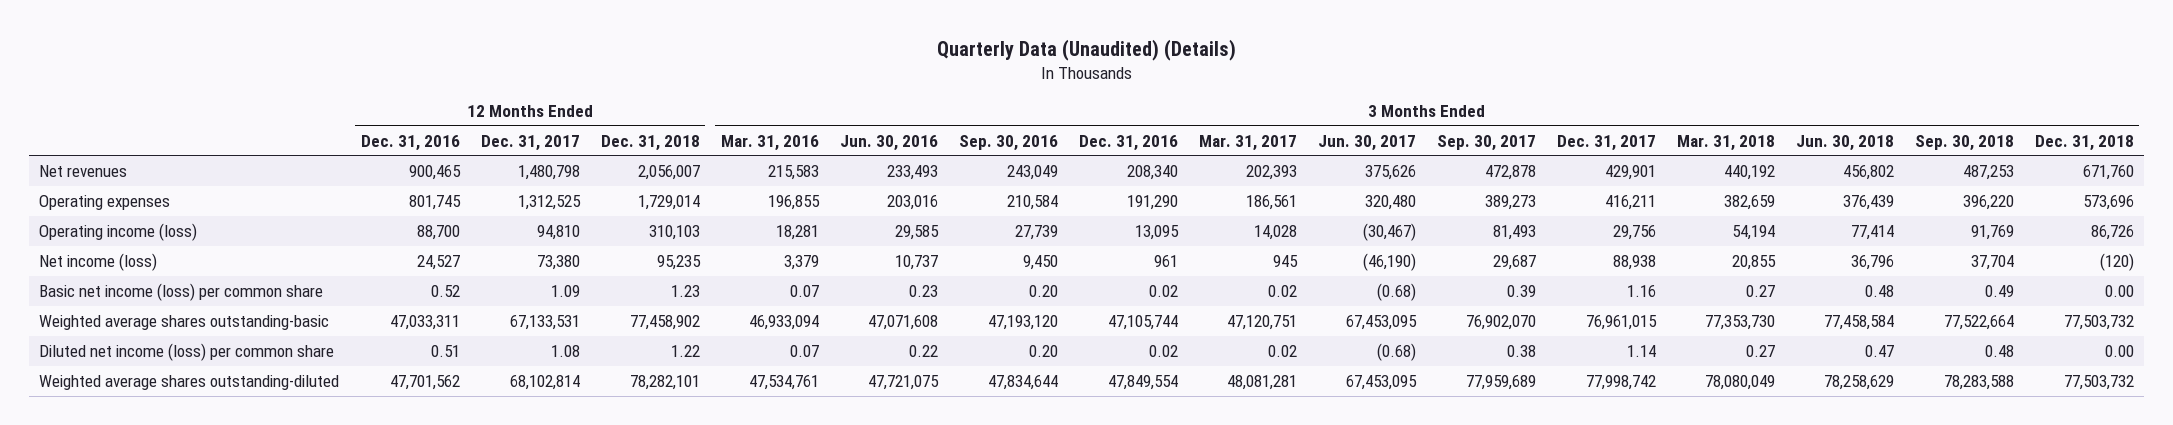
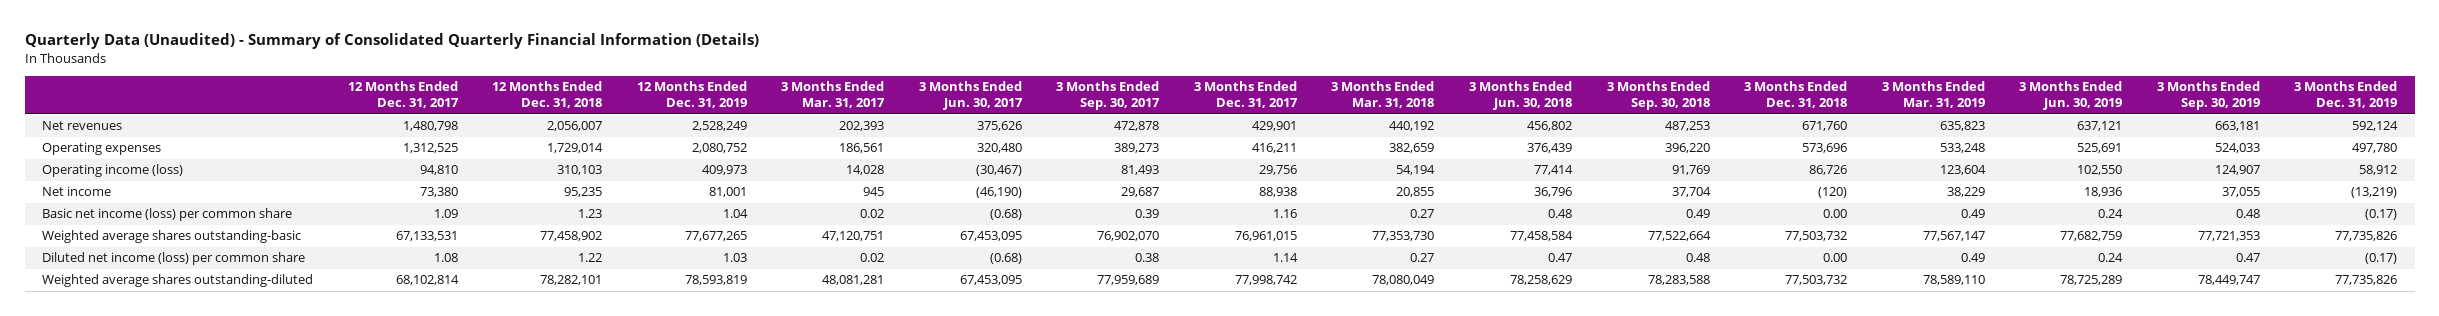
- Quarterly Data (Unaudited) (Details)
+ Quarterly Data (Unaudited) - Summary of Consolidated Quarterly Financial Information (Details)
- | 12 Months Ended Dec. 31, 2016 | 12 Months Ended Dec. 31, 2017 | 12 Months Ended Dec. 31, 2018 | 3 Months Ended Mar. 31, 2016 | 3 Months Ended Jun. 30, 2016 | 3 Months Ended Sep. 30, 2016 | 3 Months Ended Dec. 31, 2016 | 3 Months Ended Mar. 31, 2017 | 3 Months Ended Jun. 30, 2017 | 3 Months Ended Sep. 30, 2017 | 3 Months Ended Dec. 31, 2017 | 3 Months Ended Mar. 31, 2018 | 3 Months Ended Jun. 30, 2018 | 3 Months Ended Sep. 30, 2018 | 3 Months Ended Dec. 31, 2018
+ | 12 Months Ended Dec. 31, 2017 | 12 Months Ended Dec. 31, 2018 | 12 Months Ended Dec. 31, 2019 | 3 Months Ended Mar. 31, 2017 | 3 Months Ended Jun. 30, 2017 | 3 Months Ended Sep. 30, 2017 | 3 Months Ended Dec. 31, 2017 | 3 Months Ended Mar. 31, 2018 | 3 Months Ended Jun. 30, 2018 | 3 Months Ended Sep. 30, 2018 | 3 Months Ended Dec. 31, 2018 | 3 Months Ended Mar. 31, 2019 | 3 Months Ended Jun. 30, 2019 | 3 Months Ended Sep. 30, 2019 | 3 Months Ended Dec. 31, 2019
- Net income (loss) | 24,527 | 73,380 | 95,235 | 3,379 | 10,737 | 9,450 | 961 | 945 | (46,190) | 29,687 | 88,938 | 20,855 | 36,796 | 37,704 | (120)
+ Net income | 73,380 | 95,235 | 81,001 | 945 | (46,190) | 29,687 | 88,938 | 20,855 | 36,796 | 37,704 | (120) | 38,229 | 18,936 | 37,055 | (13,219)

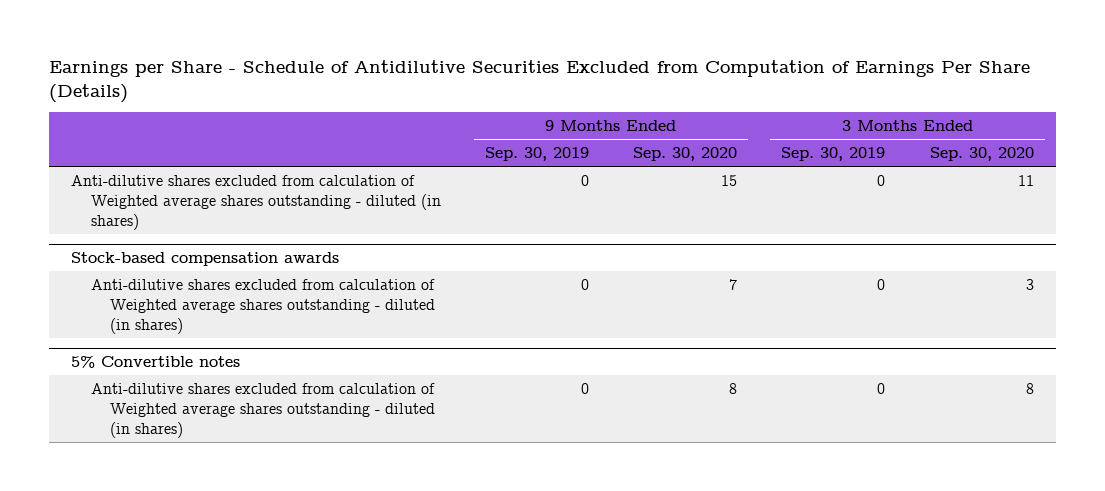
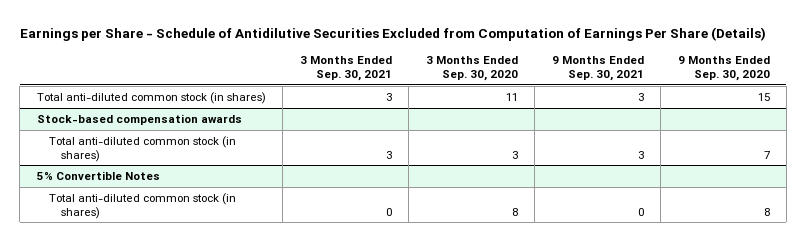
- | 9 Months Ended Sep. 30, 2019 | 9 Months Ended Sep. 30, 2020 | 3 Months Ended Sep. 30, 2019 | 3 Months Ended Sep. 30, 2020
+ | 3 Months Ended Sep. 30, 2021 | 3 Months Ended Sep. 30, 2020 | 9 Months Ended Sep. 30, 2021 | 9 Months Ended Sep. 30, 2020
- Anti-dilutive shares excluded from calculation of Weighted average shares outstanding - diluted (in shares) | 0 | 15 | 0 | 11
+ Total anti-diluted common stock (in shares) | 3 | 11 | 3 | 15
@ Stock-based compensation awards
- Anti-dilutive shares excluded from calculation of Weighted average shares outstanding - diluted (in shares) | 0 | 7 | 0 | 3
- 5% Convertible notes
- Anti-dilutive shares excluded from calculation of Weighted average shares outstanding - diluted (in shares) | 0 | 8 | 0 | 8
@ Stock-based compensation awards
+ Total anti-diluted common stock (in shares) | 3 | 3 | 3 | 7
+ 5% Convertible Notes
+ Total anti-diluted common stock (in shares) | 0 | 8 | 0 | 8

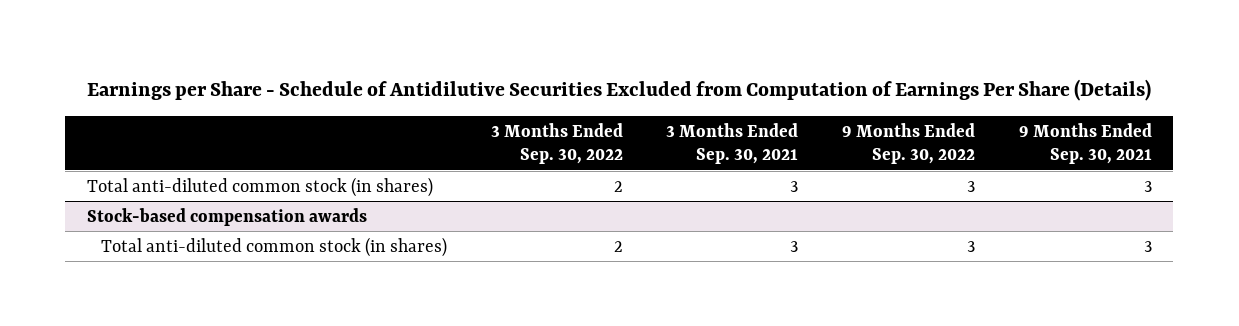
- | 3 Months Ended Sep. 30, 2021 | 3 Months Ended Sep. 30, 2020 | 9 Months Ended Sep. 30, 2021 | 9 Months Ended Sep. 30, 2020
+ | 3 Months Ended Sep. 30, 2022 | 3 Months Ended Sep. 30, 2021 | 9 Months Ended Sep. 30, 2022 | 9 Months Ended Sep. 30, 2021
- 5% Convertible Notes
- Total anti-diluted common stock (in shares) | 0 | 8 | 0 | 8

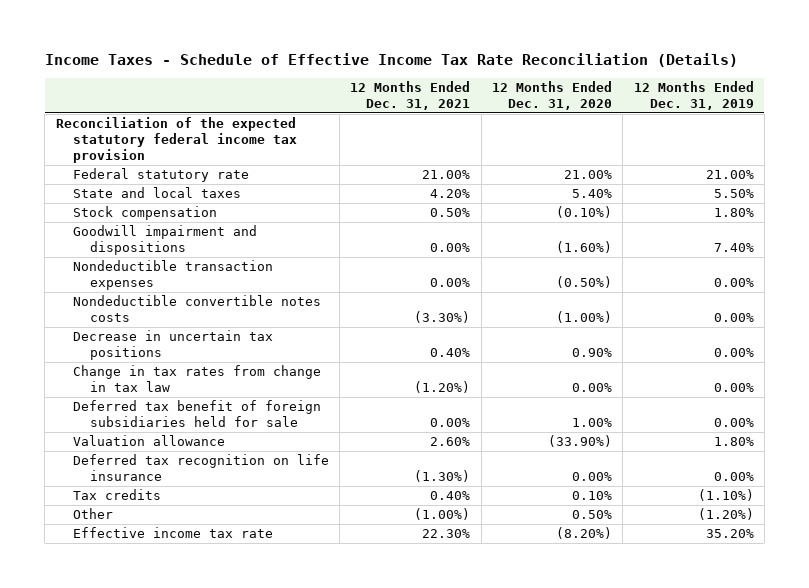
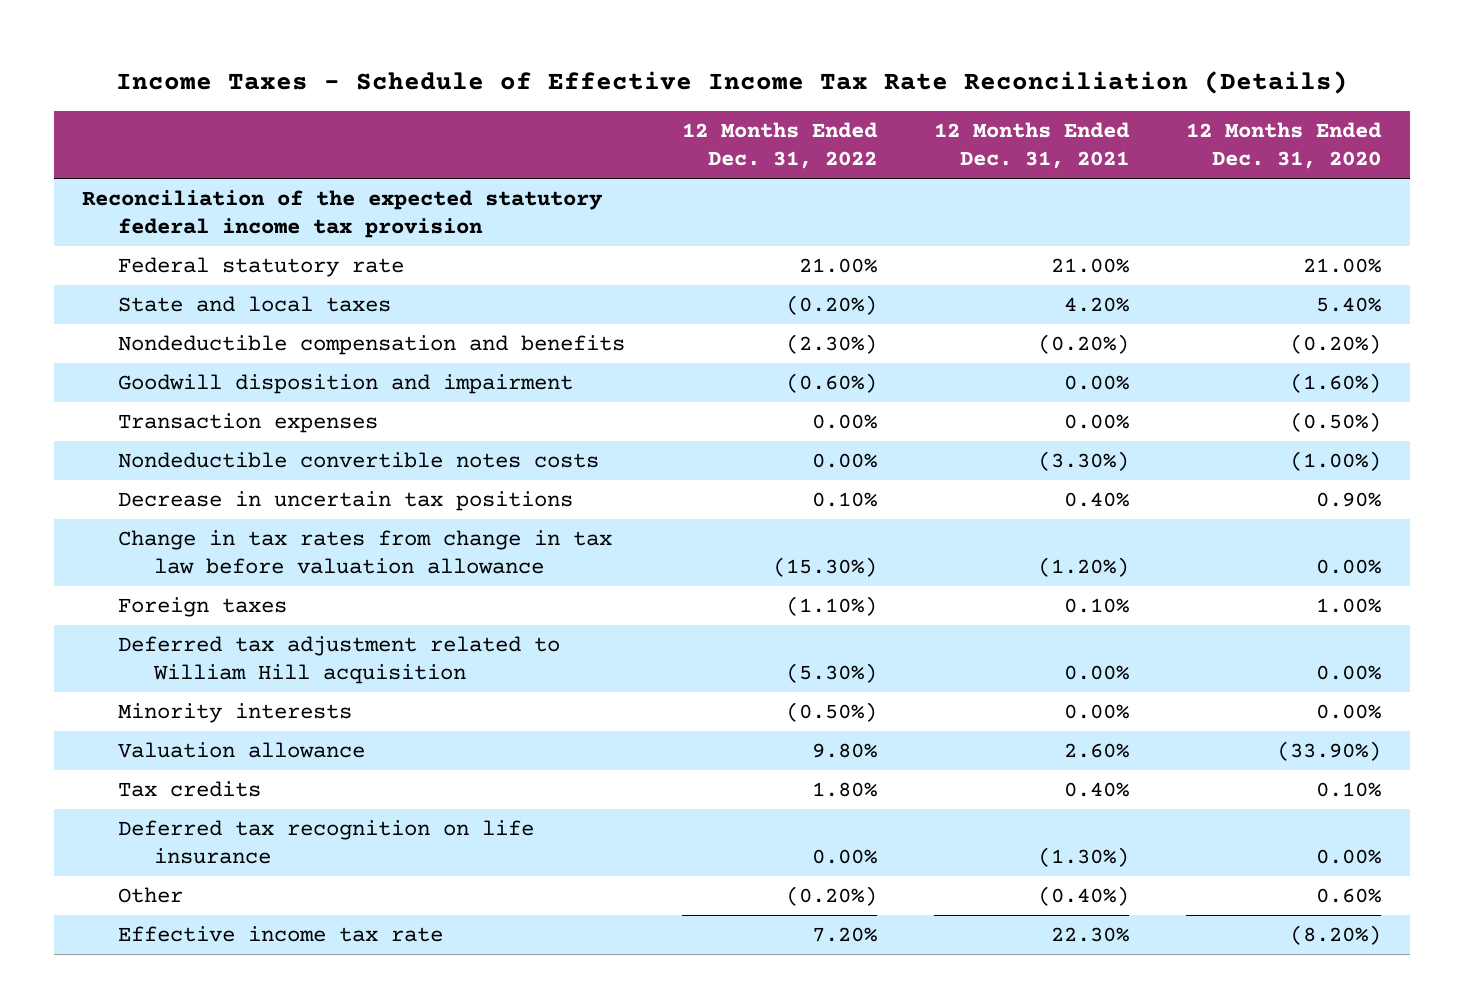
- | 12 Months Ended Dec. 31, 2021 | 12 Months Ended Dec. 31, 2020 | 12 Months Ended Dec. 31, 2019
+ | 12 Months Ended Dec. 31, 2022 | 12 Months Ended Dec. 31, 2021 | 12 Months Ended Dec. 31, 2020
- Stock compensation | 0.50% | (0.10%) | 1.80%
- Goodwill impairment and dispositions | 0.00% | (1.60%) | 7.40%
- Nondeductible transaction expenses | 0.00% | (0.50%) | 0.00%
+ Nondeductible compensation and benefits | (2.30%) | (0.20%) | (0.20%)
+ Goodwill disposition and impairment | (0.60%) | 0.00% | (1.60%)
+ Transaction expenses | 0.00% | 0.00% | (0.50%)
- Change in tax rates from change in tax law | (1.20%) | 0.00% | 0.00%
- Deferred tax benefit of foreign subsidiaries held for sale | 0.00% | 1.00% | 0.00%
+ Change in tax rates from change in tax law before valuation allowance | (15.30%) | (1.20%) | 0.00%
+ Foreign taxes | (1.10%) | 0.10% | 1.00%
+ Deferred tax adjustment related to William Hill acquisition | (5.30%) | 0.00% | 0.00%
+ Minority interests | (0.50%) | 0.00% | 0.00%
- Other | (1.00%) | 0.50% | (1.20%)
moved down: Deferred tax recognition on life insurance | 0.00% | (1.30%) | 0.00%
+ Other | (0.20%) | (0.40%) | 0.60%

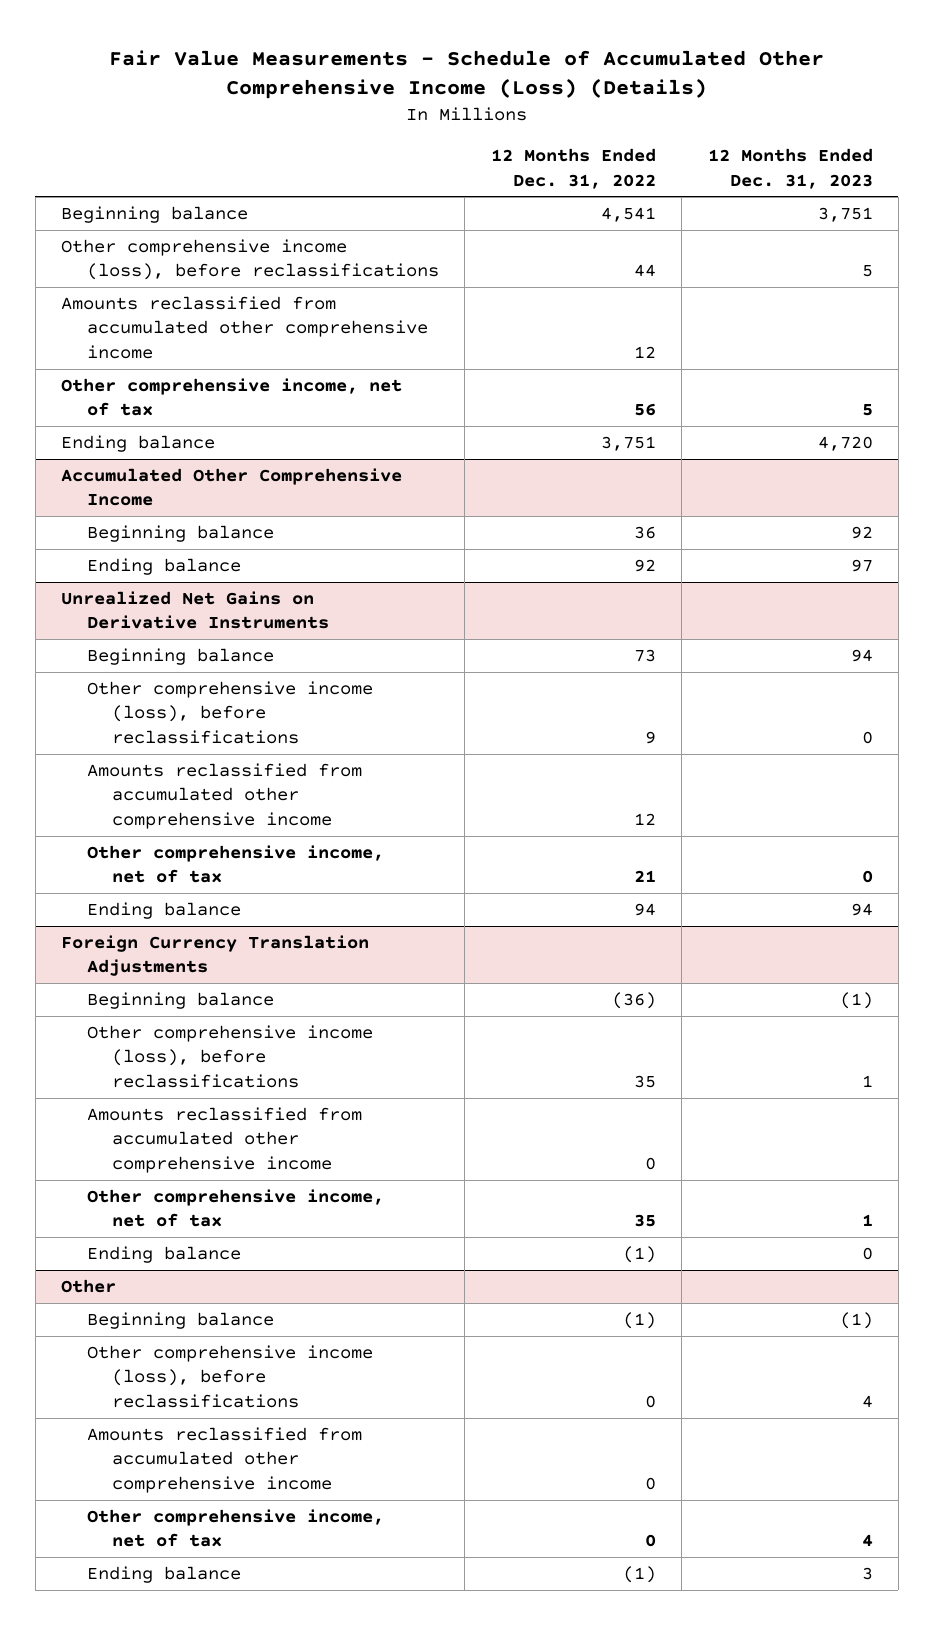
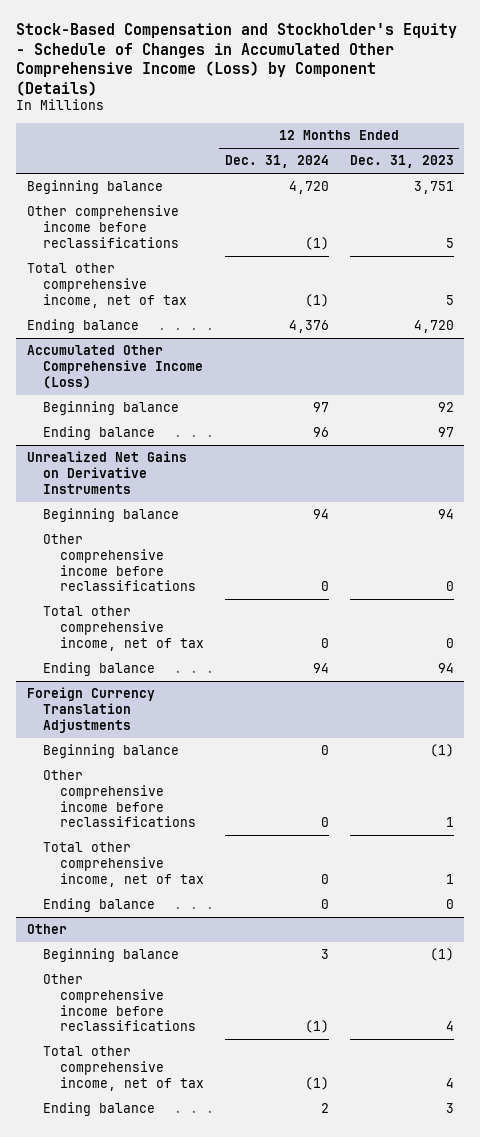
- Fair Value Measurements - Schedule of Accumulated Other Comprehensive Income (Loss) (Details)
+ Stock-Based Compensation and Stockholder's Equity - Schedule of Changes in Accumulated Other Comprehensive Income (Loss) by Component (Details)
- | 12 Months Ended Dec. 31, 2022 | 12 Months Ended Dec. 31, 2023
+ | 12 Months Ended Dec. 31, 2024 | 12 Months Ended Dec. 31, 2023
- Other comprehensive income (loss), before reclassifications | 44 | 5
- Amounts reclassified from accumulated other comprehensive income | 12 |
- Other comprehensive income, net of tax | 56 | 5
+ Other comprehensive income before reclassifications | (1) | 5
+ Total other comprehensive income, net of tax | (1) | 5
- Accumulated Other Comprehensive Income
+ Accumulated Other Comprehensive Income (Loss)
@ Unrealized Net Gains on Derivative Instruments
- Other comprehensive income (loss), before reclassifications | 9 | 0
- Amounts reclassified from accumulated other comprehensive income | 12 |
- Other comprehensive income, net of tax | 21 | 0
+ Other comprehensive income before reclassifications | 0 | 0
+ Total other comprehensive income, net of tax | 0 | 0
@ Foreign Currency Translation Adjustments
- Other comprehensive income (loss), before reclassifications | 35 | 1
- Amounts reclassified from accumulated other comprehensive income | 0 |
- Other comprehensive income, net of tax | 35 | 1
+ Other comprehensive income before reclassifications | 0 | 1
+ Total other comprehensive income, net of tax | 0 | 1
@ Other
- Other comprehensive income (loss), before reclassifications | 0 | 4
- Amounts reclassified from accumulated other comprehensive income | 0 |
- Other comprehensive income, net of tax | 0 | 4
+ Other comprehensive income before reclassifications | (1) | 4
+ Total other comprehensive income, net of tax | (1) | 4

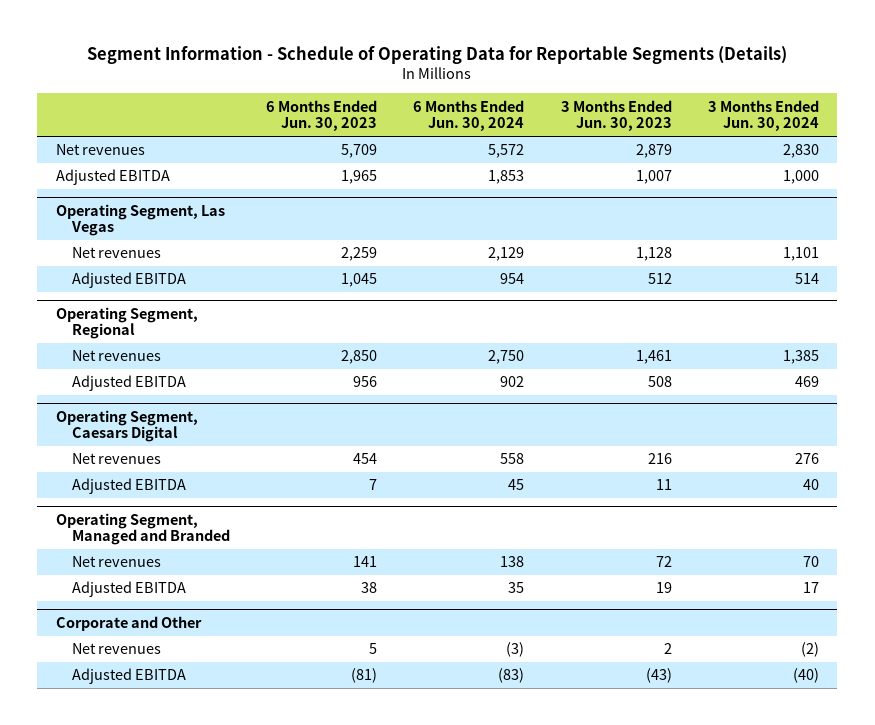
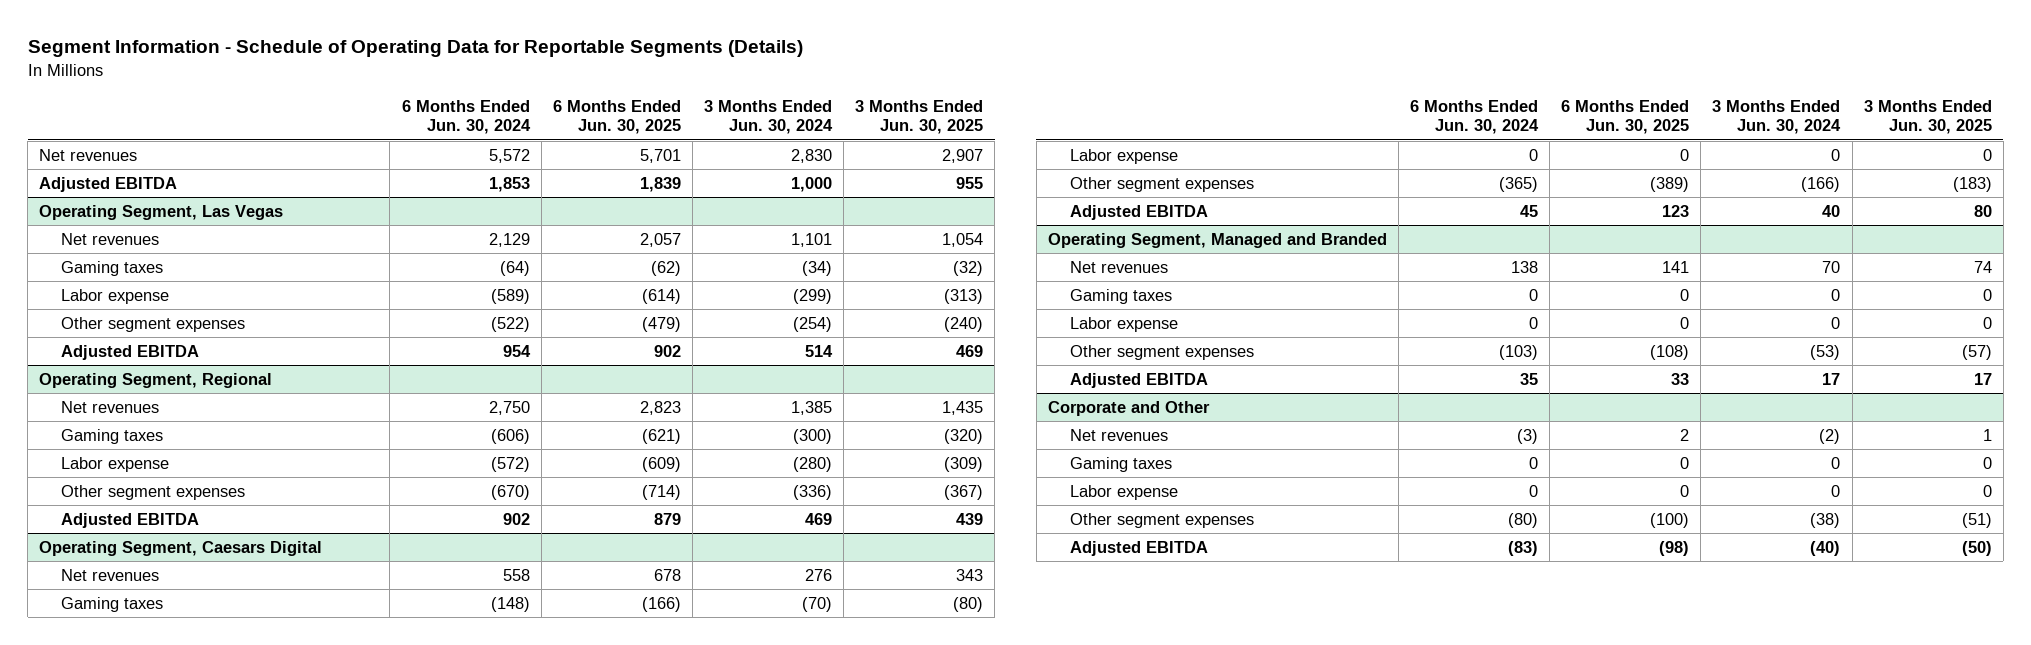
- | 6 Months Ended Jun. 30, 2023 | 6 Months Ended Jun. 30, 2024 | 3 Months Ended Jun. 30, 2023 | 3 Months Ended Jun. 30, 2024
+ | 6 Months Ended Jun. 30, 2024 | 6 Months Ended Jun. 30, 2025 | 3 Months Ended Jun. 30, 2024 | 3 Months Ended Jun. 30, 2025
@ Operating Segment, Las Vegas
+ Gaming taxes | (64) | (62) | (34) | (32)
+ Labor expense | (589) | (614) | (299) | (313)
+ Other segment expenses | (522) | (479) | (254) | (240)
@ Operating Segment, Regional
+ Gaming taxes | (606) | (621) | (300) | (320)
+ Labor expense | (572) | (609) | (280) | (309)
+ Other segment expenses | (670) | (714) | (336) | (367)
@ Operating Segment, Caesars Digital
+ Gaming taxes | (148) | (166) | (70) | (80)
+ Labor expense | 0 | 0 | 0 | 0
+ Other segment expenses | (365) | (389) | (166) | (183)
@ Operating Segment, Managed and Branded
+ Gaming taxes | 0 | 0 | 0 | 0
+ Labor expense | 0 | 0 | 0 | 0
+ Other segment expenses | (103) | (108) | (53) | (57)
@ Corporate and Other
+ Gaming taxes | 0 | 0 | 0 | 0
+ Labor expense | 0 | 0 | 0 | 0
+ Other segment expenses | (80) | (100) | (38) | (51)

